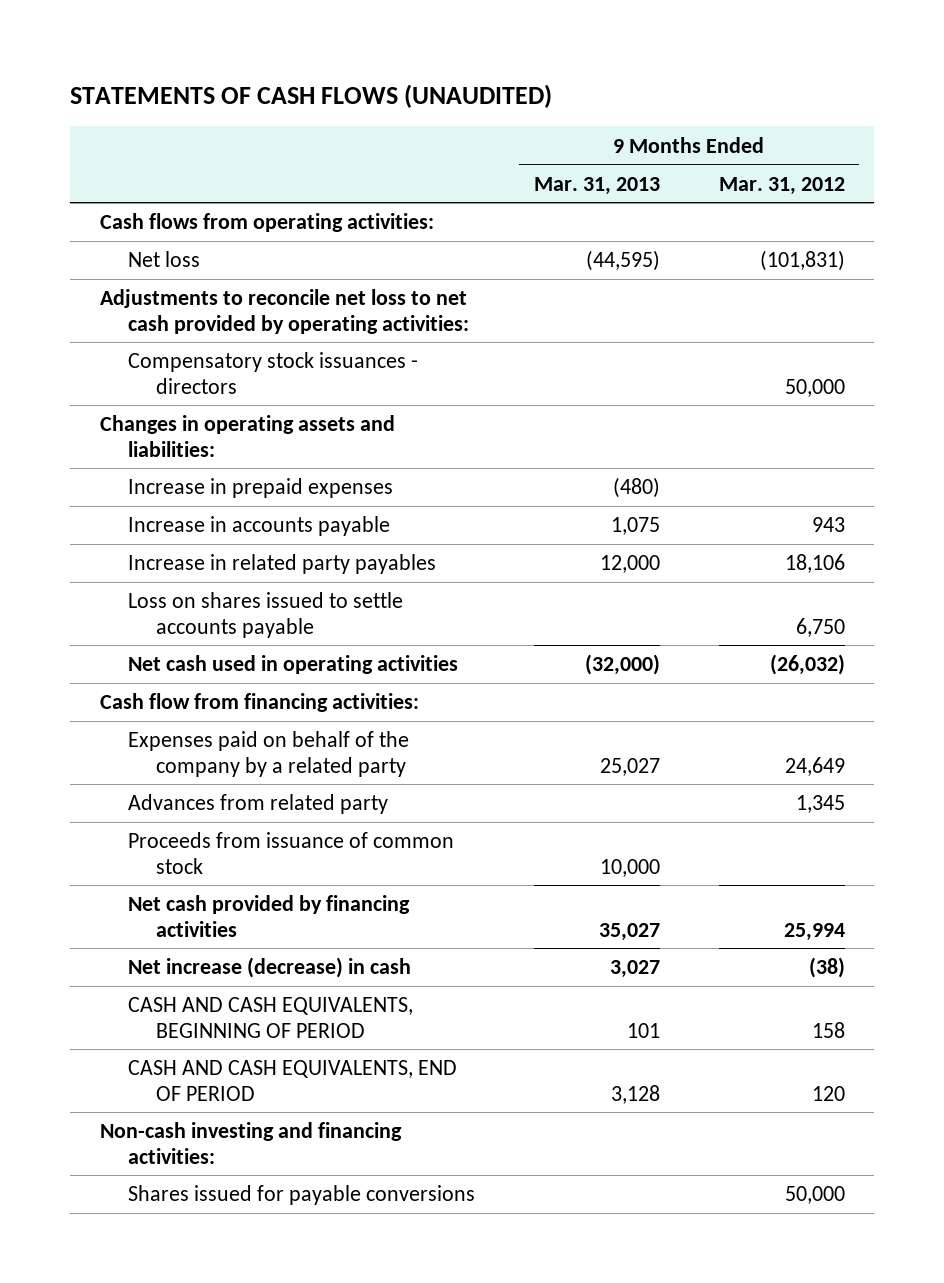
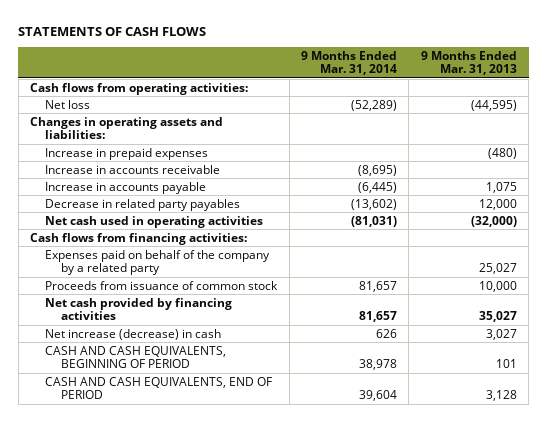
- STATEMENTS OF CASH FLOWS (UNAUDITED)
+ STATEMENTS OF CASH FLOWS
- | 9 Months Ended Mar. 31, 2013 | 9 Months Ended Mar. 31, 2012
+ | 9 Months Ended Mar. 31, 2014 | 9 Months Ended Mar. 31, 2013
- Adjustments to reconcile net loss to net cash provided by operating activities:
- Compensatory stock issuances - directors | | 50,000
+ Increase in accounts receivable | (8,695) |
- Increase in related party payables | 12,000 | 18,106
- Loss on shares issued to settle accounts payable | | 6,750
+ Decrease in related party payables | (13,602) | 12,000
- Cash flow from financing activities:
+ Cash flows from financing activities:
- Advances from related party | | 1,345
- Non-cash investing and financing activities:
- Shares issued for payable conversions | | 50,000

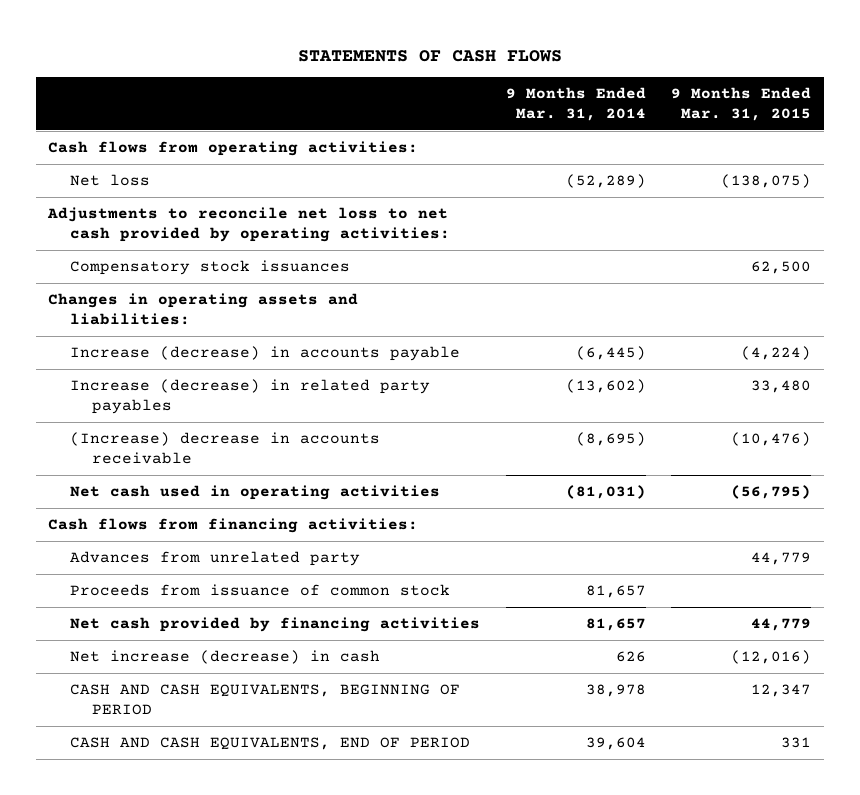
- | 9 Months Ended Mar. 31, 2014 | 9 Months Ended Mar. 31, 2013
+ | 9 Months Ended Mar. 31, 2014 | 9 Months Ended Mar. 31, 2015
+ Adjustments to reconcile net loss to net cash provided by operating activities:
+ Compensatory stock issuances | | 62,500
- Increase in prepaid expenses | | (480)
- Increase in accounts receivable | (8,695) |
- Increase in accounts payable | (6,445) | 1,075
- Decrease in related party payables | (13,602) | 12,000
+ Increase (decrease) in accounts payable | (6,445) | (4,224)
+ Increase (decrease) in related party payables | (13,602) | 33,480
+ (Increase) decrease in accounts receivable | (8,695) | (10,476)
- Expenses paid on behalf of the company by a related party | | 25,027
+ Advances from unrelated party | | 44,779

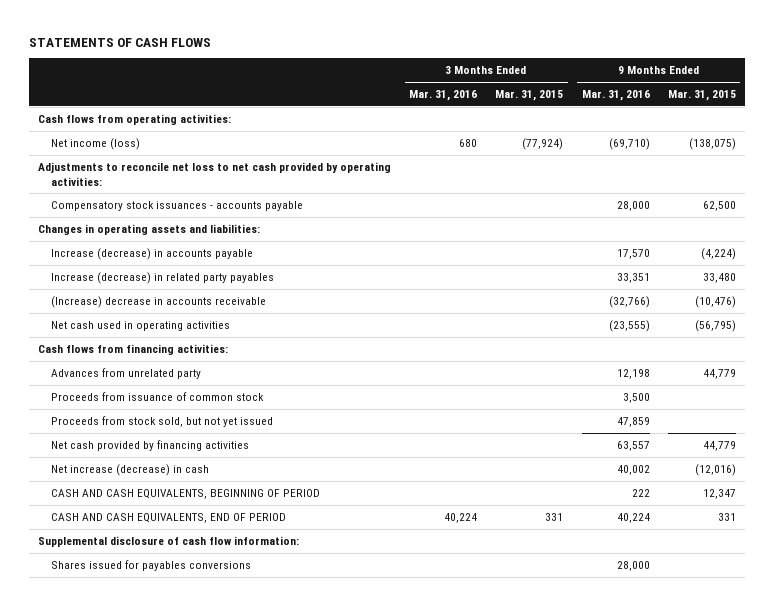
- | 9 Months Ended Mar. 31, 2014 | 9 Months Ended Mar. 31, 2015
+ | 3 Months Ended Mar. 31, 2016 | 3 Months Ended Mar. 31, 2015 | 9 Months Ended Mar. 31, 2016 | 9 Months Ended Mar. 31, 2015
- Net loss | (52,289) | (138,075)
+ Net income (loss) | 680 | (77,924) | (69,710) | (138,075)
- Compensatory stock issuances | | 62,500
+ Compensatory stock issuances - accounts payable | | | 28,000 | 62,500
+ Proceeds from stock sold, but not yet issued | | | 47,859 |
+ Supplemental disclosure of cash flow information:
+ Shares issued for payables conversions | | | 28,000 |

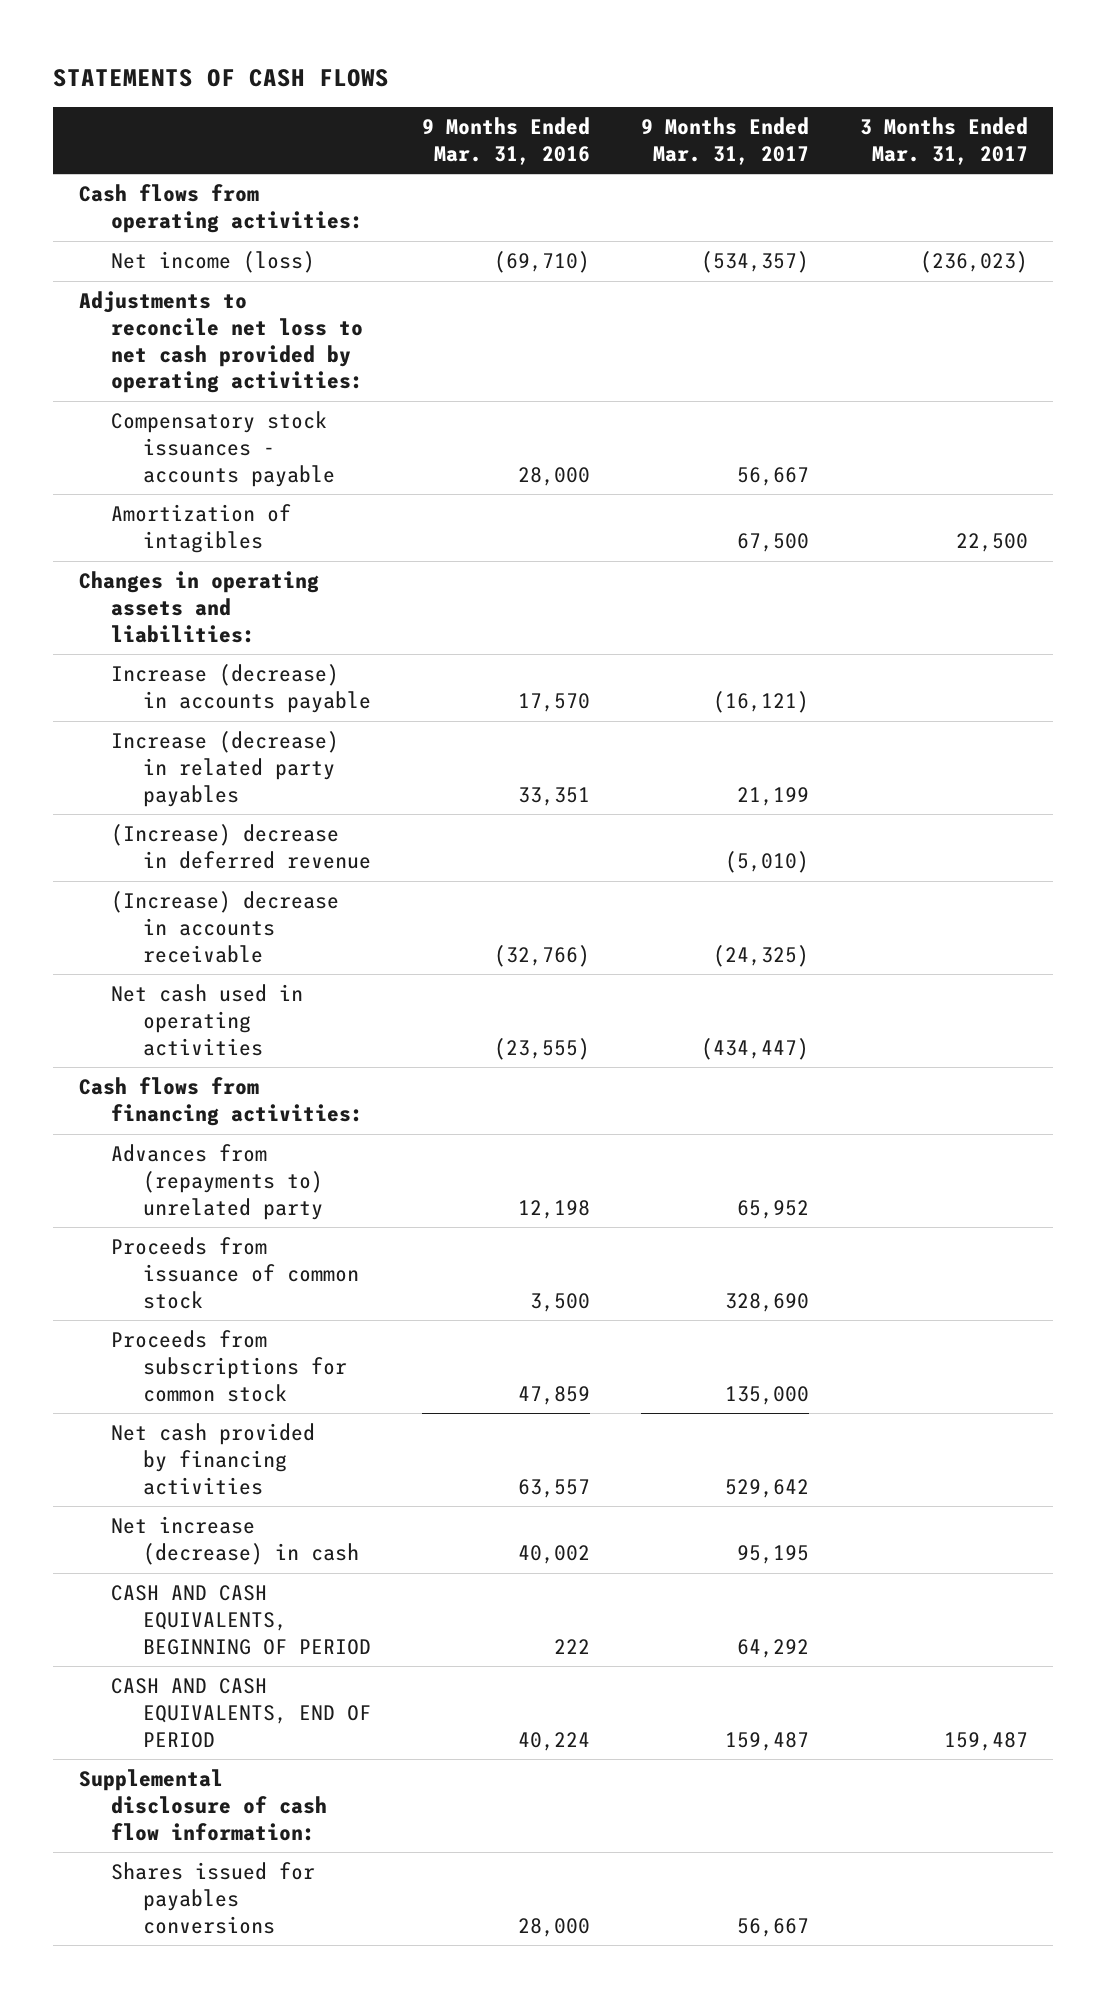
- | 3 Months Ended Mar. 31, 2016 | 3 Months Ended Mar. 31, 2015 | 9 Months Ended Mar. 31, 2016 | 9 Months Ended Mar. 31, 2015
+ | 9 Months Ended Mar. 31, 2016 | 9 Months Ended Mar. 31, 2017 | 3 Months Ended Mar. 31, 2017
+ Amortization of intagibles | | 67,500 | 22,500
+ (Increase) decrease in deferred revenue | | (5,010) |
- Advances from unrelated party | | | 12,198 | 44,779
+ Advances from (repayments to) unrelated party | 12,198 | 65,952 |
- Proceeds from stock sold, but not yet issued | | | 47,859 |
+ Proceeds from subscriptions for common stock | 47,859 | 135,000 |

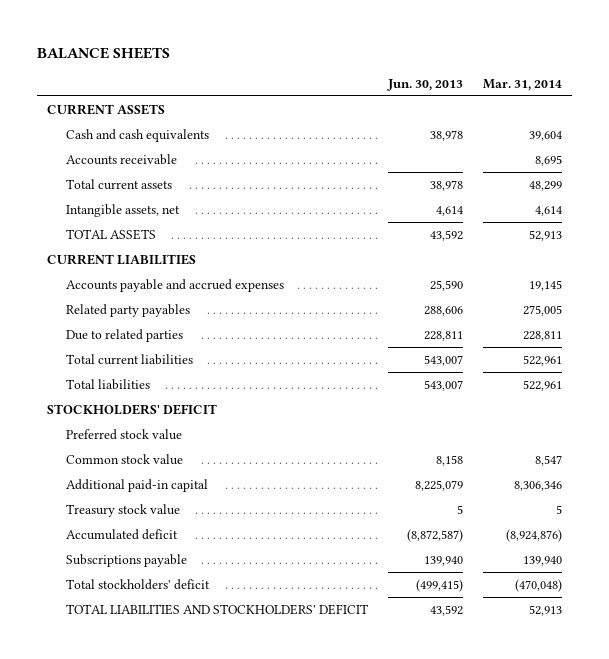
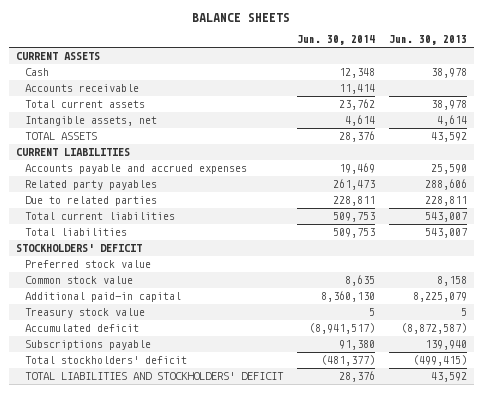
- | Jun. 30, 2013 | Mar. 31, 2014
+ | Jun. 30, 2014 | Jun. 30, 2013
- Cash and cash equivalents | 38,978 | 39,604
+ Cash | 12,348 | 38,978

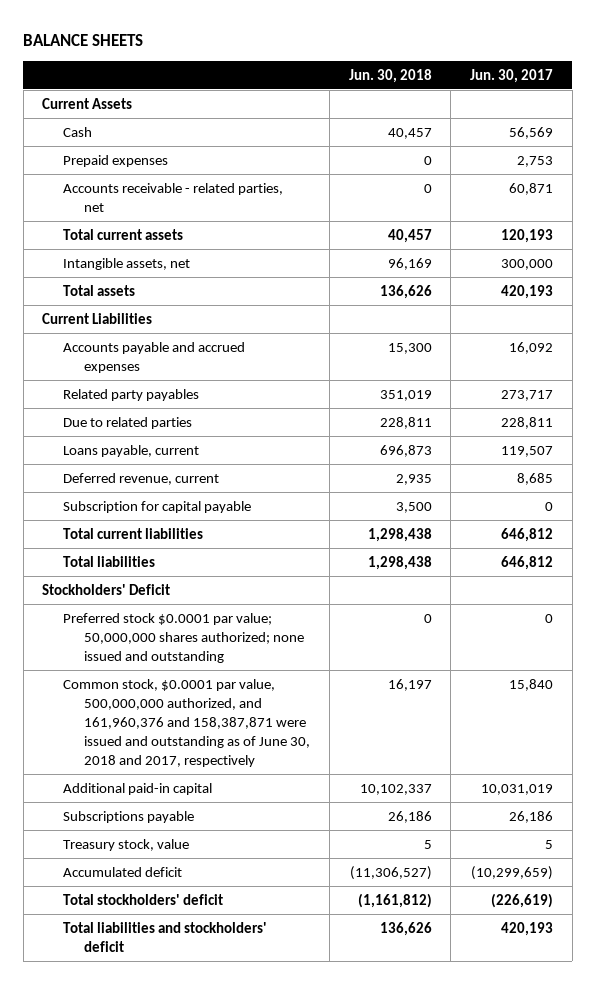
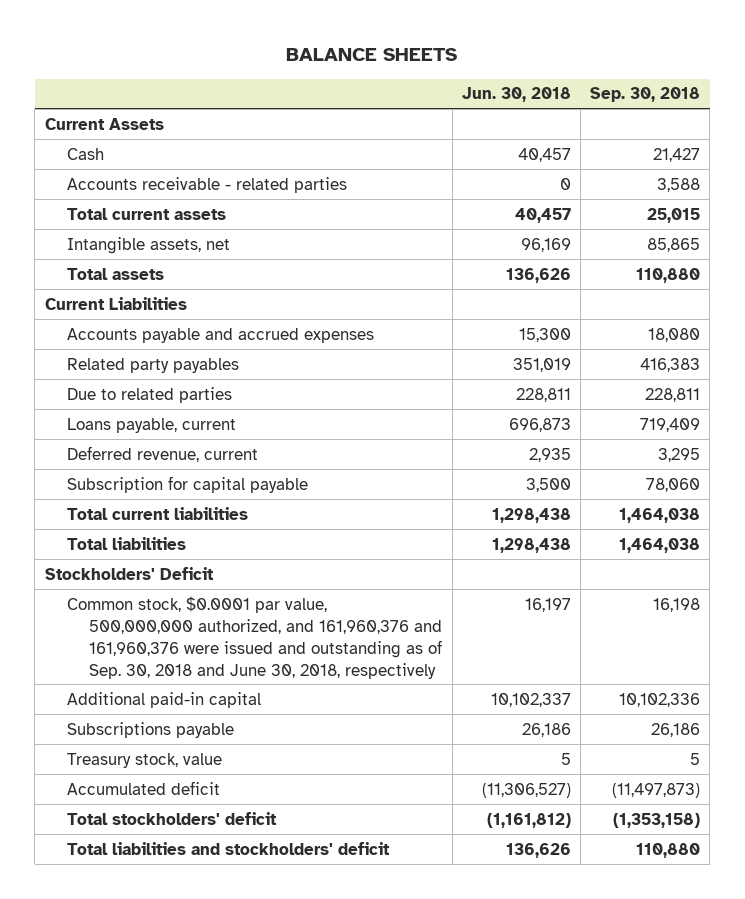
- | Jun. 30, 2018 | Jun. 30, 2017
+ | Jun. 30, 2018 | Sep. 30, 2018
- Prepaid expenses | 0 | 2,753
- Accounts receivable - related parties, net | 0 | 60,871
+ Accounts receivable - related parties | 0 | 3,588
- Preferred stock $0.0001 par value; 50,000,000 shares authorized; none issued and outstanding | 0 | 0
- Common stock, $0.0001 par value, 500,000,000 authorized, and 161,960,376 and 158,387,871 were issued and outstanding as of June 30, 2018 and 2017, respectively | 16,197 | 15,840
+ Common stock, $0.0001 par value, 500,000,000 authorized, and 161,960,376 and 161,960,376 were issued and outstanding as of Sep. 30, 2018 and June 30, 2018, respectively | 16,197 | 16,198

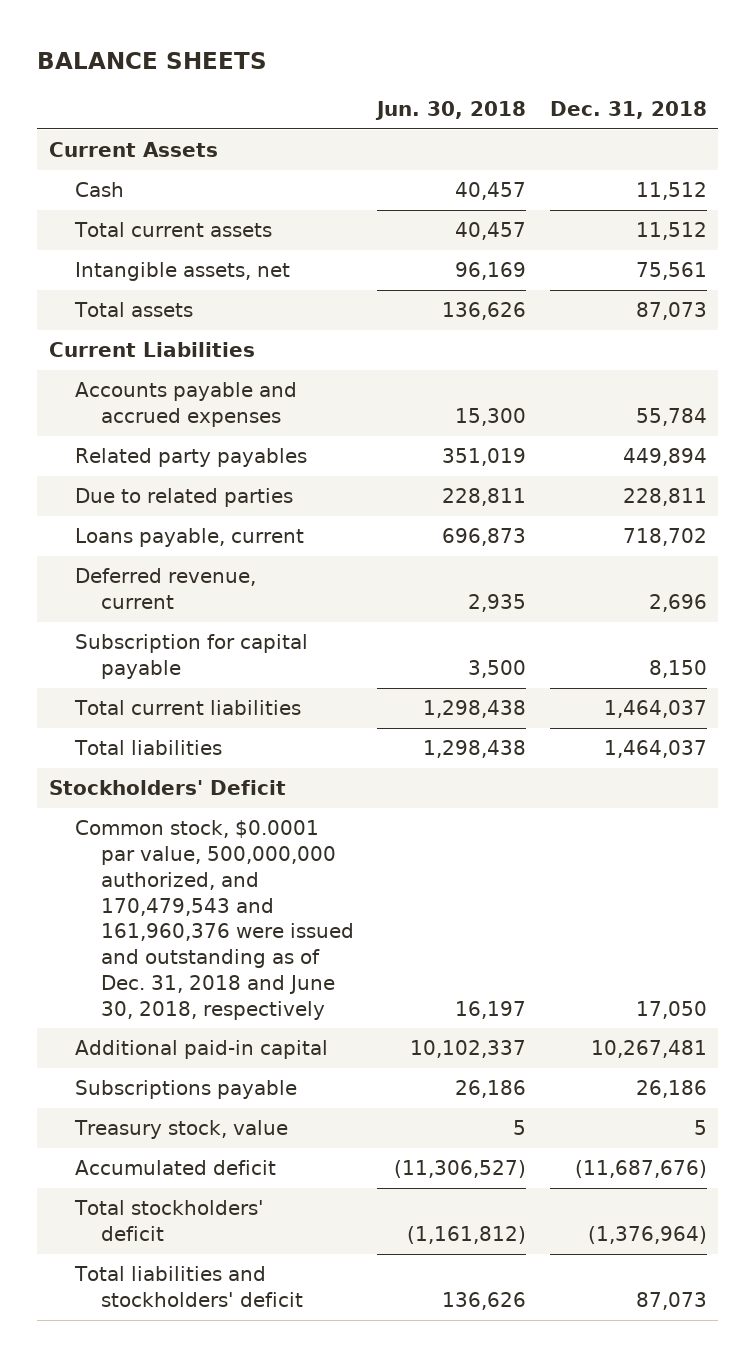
- | Jun. 30, 2018 | Sep. 30, 2018
+ | Jun. 30, 2018 | Dec. 31, 2018
- Accounts receivable - related parties | 0 | 3,588
- Common stock, $0.0001 par value, 500,000,000 authorized, and 161,960,376 and 161,960,376 were issued and outstanding as of Sep. 30, 2018 and June 30, 2018, respectively | 16,197 | 16,198
+ Common stock, $0.0001 par value, 500,000,000 authorized, and 170,479,543 and 161,960,376 were issued and outstanding as of Dec. 31, 2018 and June 30, 2018, respectively | 16,197 | 17,050

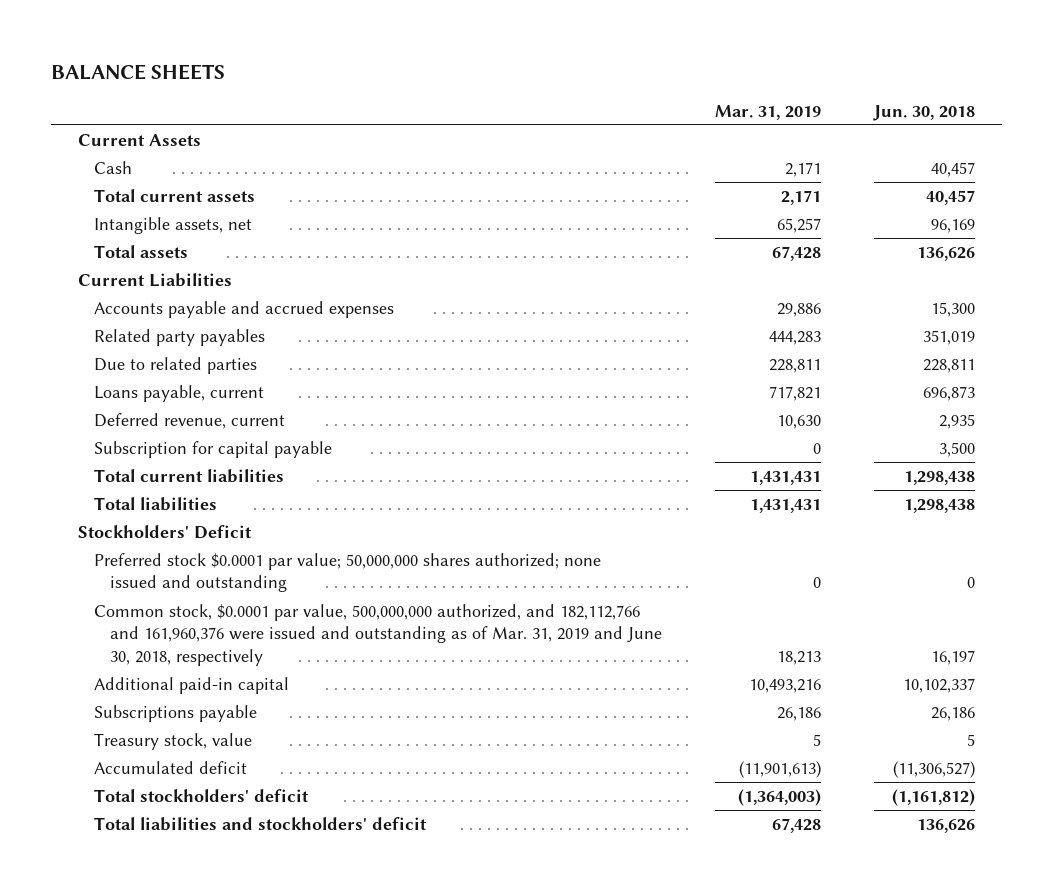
- | Jun. 30, 2018 | Dec. 31, 2018
+ | Mar. 31, 2019 | Jun. 30, 2018
- Common stock, $0.0001 par value, 500,000,000 authorized, and 170,479,543 and 161,960,376 were issued and outstanding as of Dec. 31, 2018 and June 30, 2018, respectively | 16,197 | 17,050
+ Preferred stock $0.0001 par value; 50,000,000 shares authorized; none issued and outstanding | 0 | 0
+ Common stock, $0.0001 par value, 500,000,000 authorized, and 182,112,766 and 161,960,376 were issued and outstanding as of Mar. 31, 2019 and June 30, 2018, respectively | 18,213 | 16,197

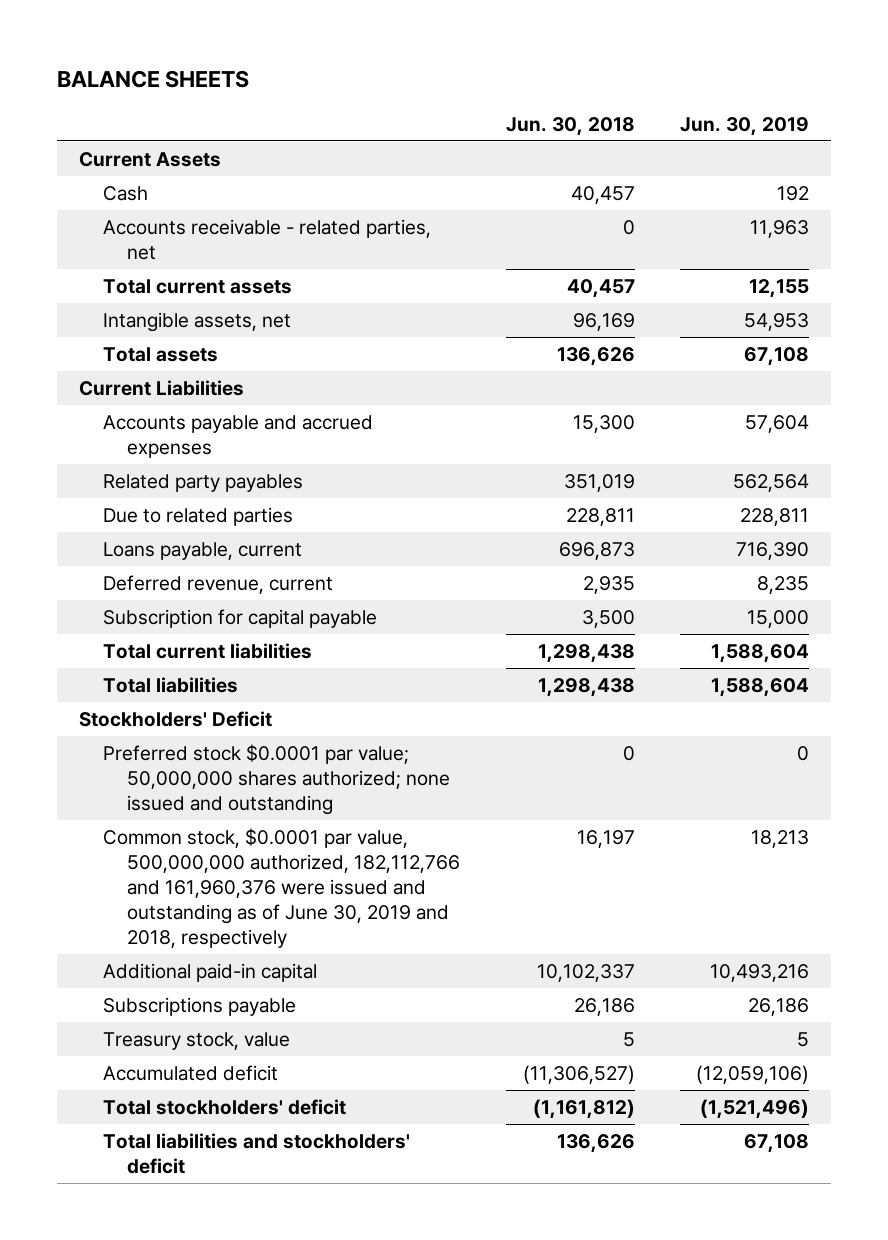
- | Mar. 31, 2019 | Jun. 30, 2018
+ | Jun. 30, 2018 | Jun. 30, 2019
+ Accounts receivable - related parties, net | 0 | 11,963
- Common stock, $0.0001 par value, 500,000,000 authorized, and 182,112,766 and 161,960,376 were issued and outstanding as of Mar. 31, 2019 and June 30, 2018, respectively | 18,213 | 16,197
+ Common stock, $0.0001 par value, 500,000,000 authorized, 182,112,766 and 161,960,376 were issued and outstanding as of June 30, 2019 and 2018, respectively | 16,197 | 18,213

